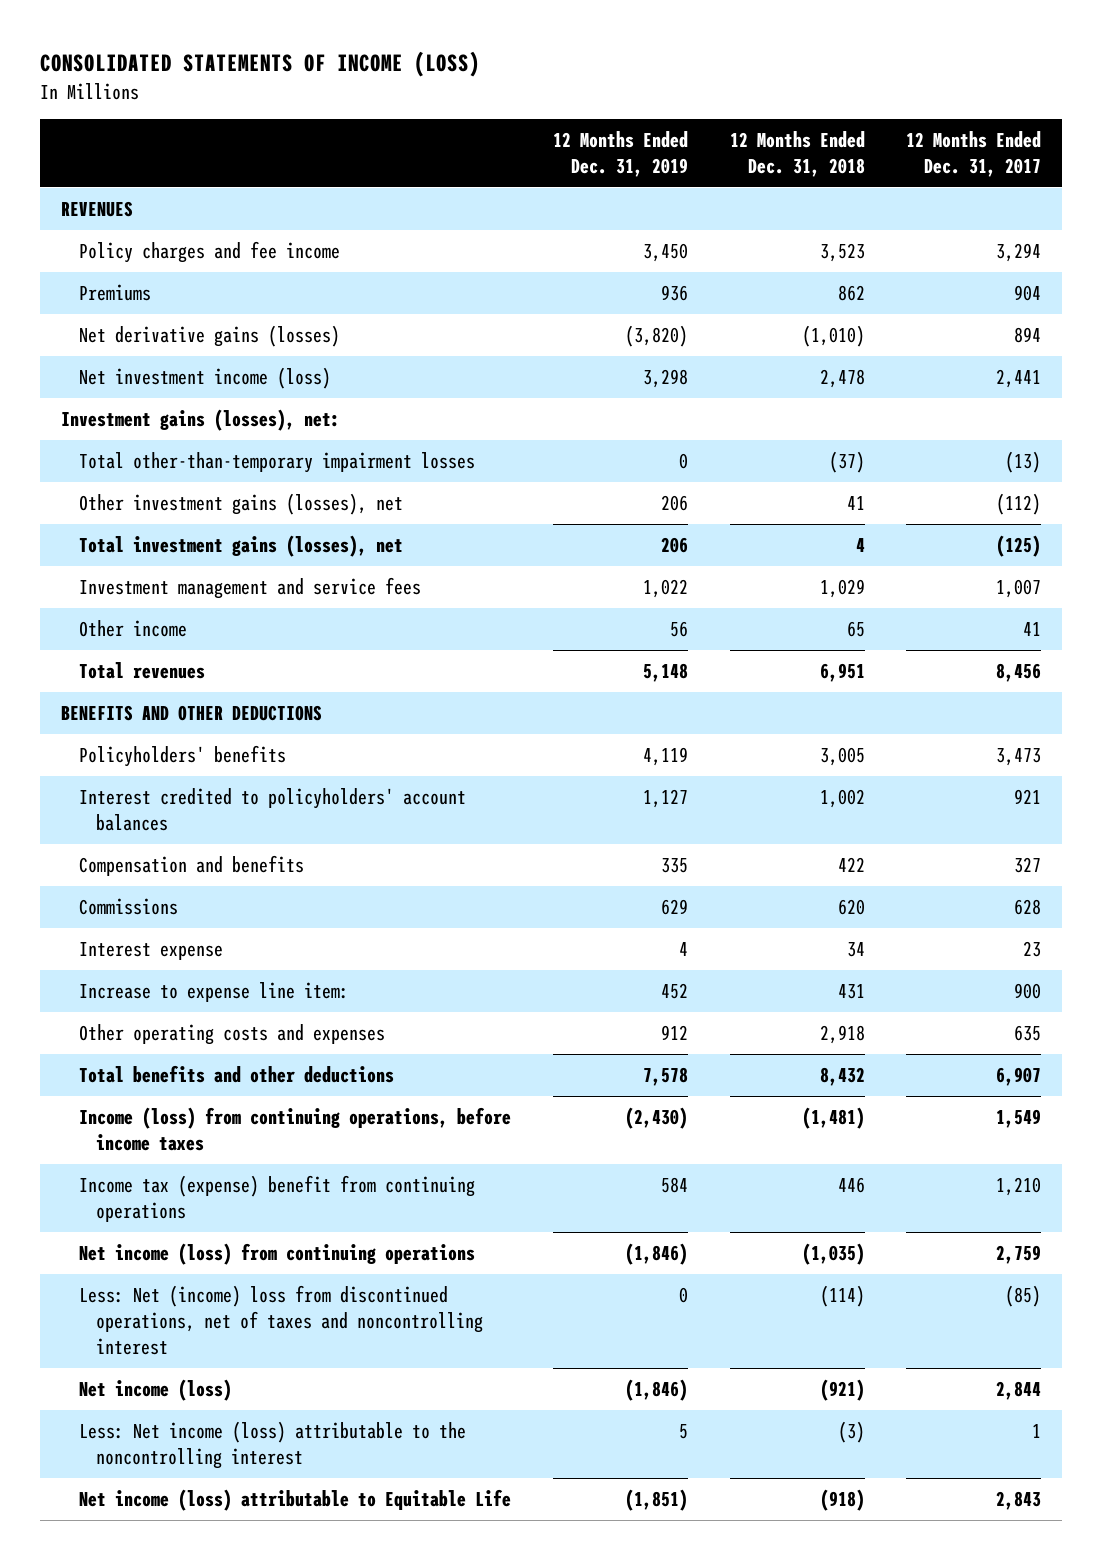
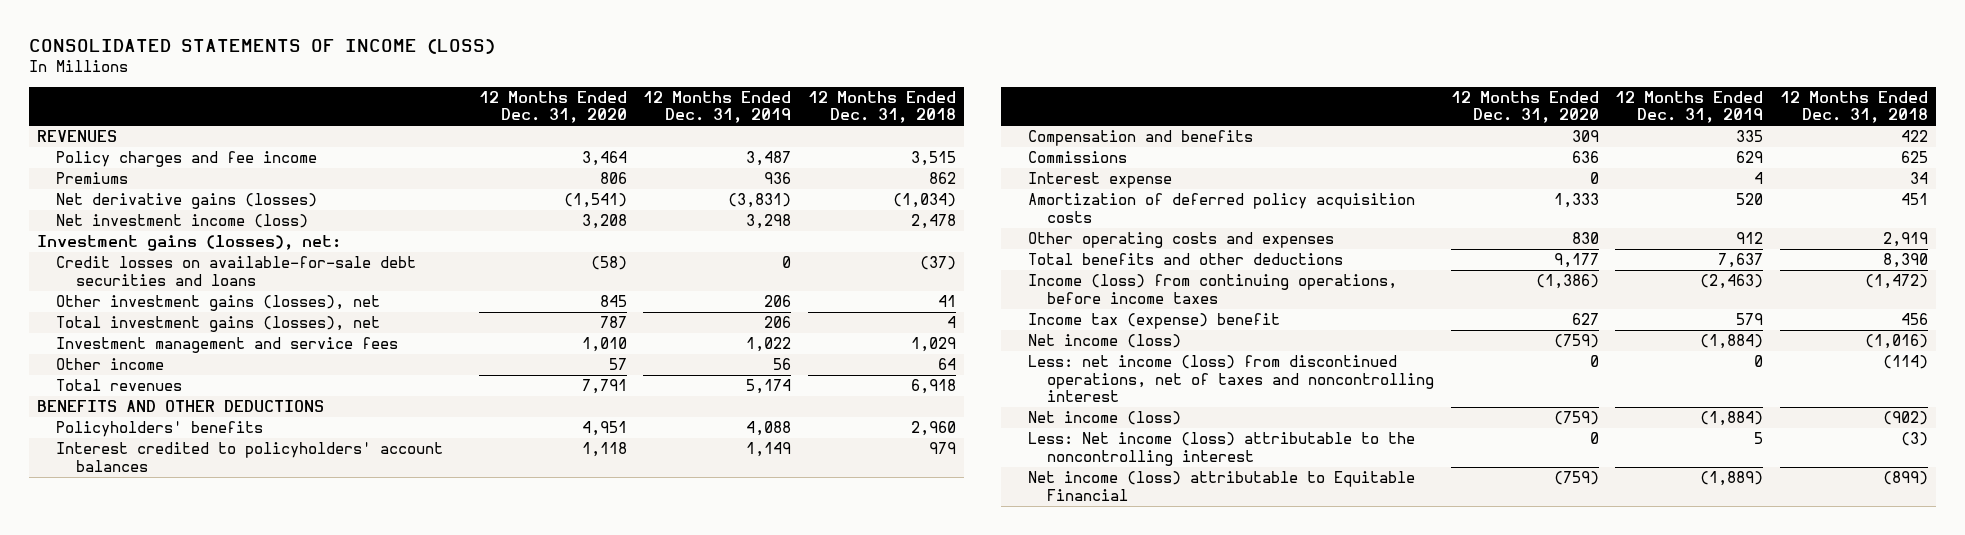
- | 12 Months Ended Dec. 31, 2019 | 12 Months Ended Dec. 31, 2018 | 12 Months Ended Dec. 31, 2017
+ | 12 Months Ended Dec. 31, 2020 | 12 Months Ended Dec. 31, 2019 | 12 Months Ended Dec. 31, 2018
- Policy charges and fee income | 3,450 | 3,523 | 3,294
+ Policy charges and fee income | 3,464 | 3,487 | 3,515
- Net derivative gains (losses) | (3,820) | (1,010) | 894
+ Net derivative gains (losses) | (1,541) | (3,831) | (1,034)
- Total other-than-temporary impairment losses | 0 | (37) | (13)
+ Credit losses on available-for-sale debt securities and loans | (58) | 0 | (37)
- Other income | 56 | 65 | 41
- Total revenues | 5,148 | 6,951 | 8,456
+ Other income | 57 | 56 | 64
+ Total revenues | 7,791 | 5,174 | 6,918
- Policyholders' benefits | 4,119 | 3,005 | 3,473
- Interest credited to policyholders' account balances | 1,127 | 1,002 | 921
+ Policyholders' benefits | 4,951 | 4,088 | 2,960
+ Interest credited to policyholders' account balances | 1,118 | 1,149 | 979
- Commissions | 629 | 620 | 628
+ Commissions | 636 | 629 | 625
- Increase to expense line item: | 452 | 431 | 900
- Other operating costs and expenses | 912 | 2,918 | 635
- Total benefits and other deductions | 7,578 | 8,432 | 6,907
- Income (loss) from continuing operations, before income taxes | (2,430) | (1,481) | 1,549
- Income tax (expense) benefit from continuing operations | 584 | 446 | 1,210
- Net income (loss) from continuing operations | (1,846) | (1,035) | 2,759
- Less: Net (income) loss from discontinued operations, net of taxes and noncontrolling interest | 0 | (114) | (85)
- Net income (loss) | (1,846) | (921) | 2,844
+ Amortization of deferred policy acquisition costs | 1,333 | 520 | 451
+ Other operating costs and expenses | 830 | 912 | 2,919
+ Total benefits and other deductions | 9,177 | 7,637 | 8,390
+ Income (loss) from continuing operations, before income taxes | (1,386) | (2,463) | (1,472)
+ Income tax (expense) benefit | 627 | 579 | 456
+ Net income (loss) | (759) | (1,884) | (1,016)
+ Less: net income (loss) from discontinued operations, net of taxes and noncontrolling interest | 0 | 0 | (114)
+ Net income (loss) | (759) | (1,884) | (902)
- Net income (loss) attributable to Equitable Life | (1,851) | (918) | 2,843
+ Net income (loss) attributable to Equitable Financial | (759) | (1,889) | (899)

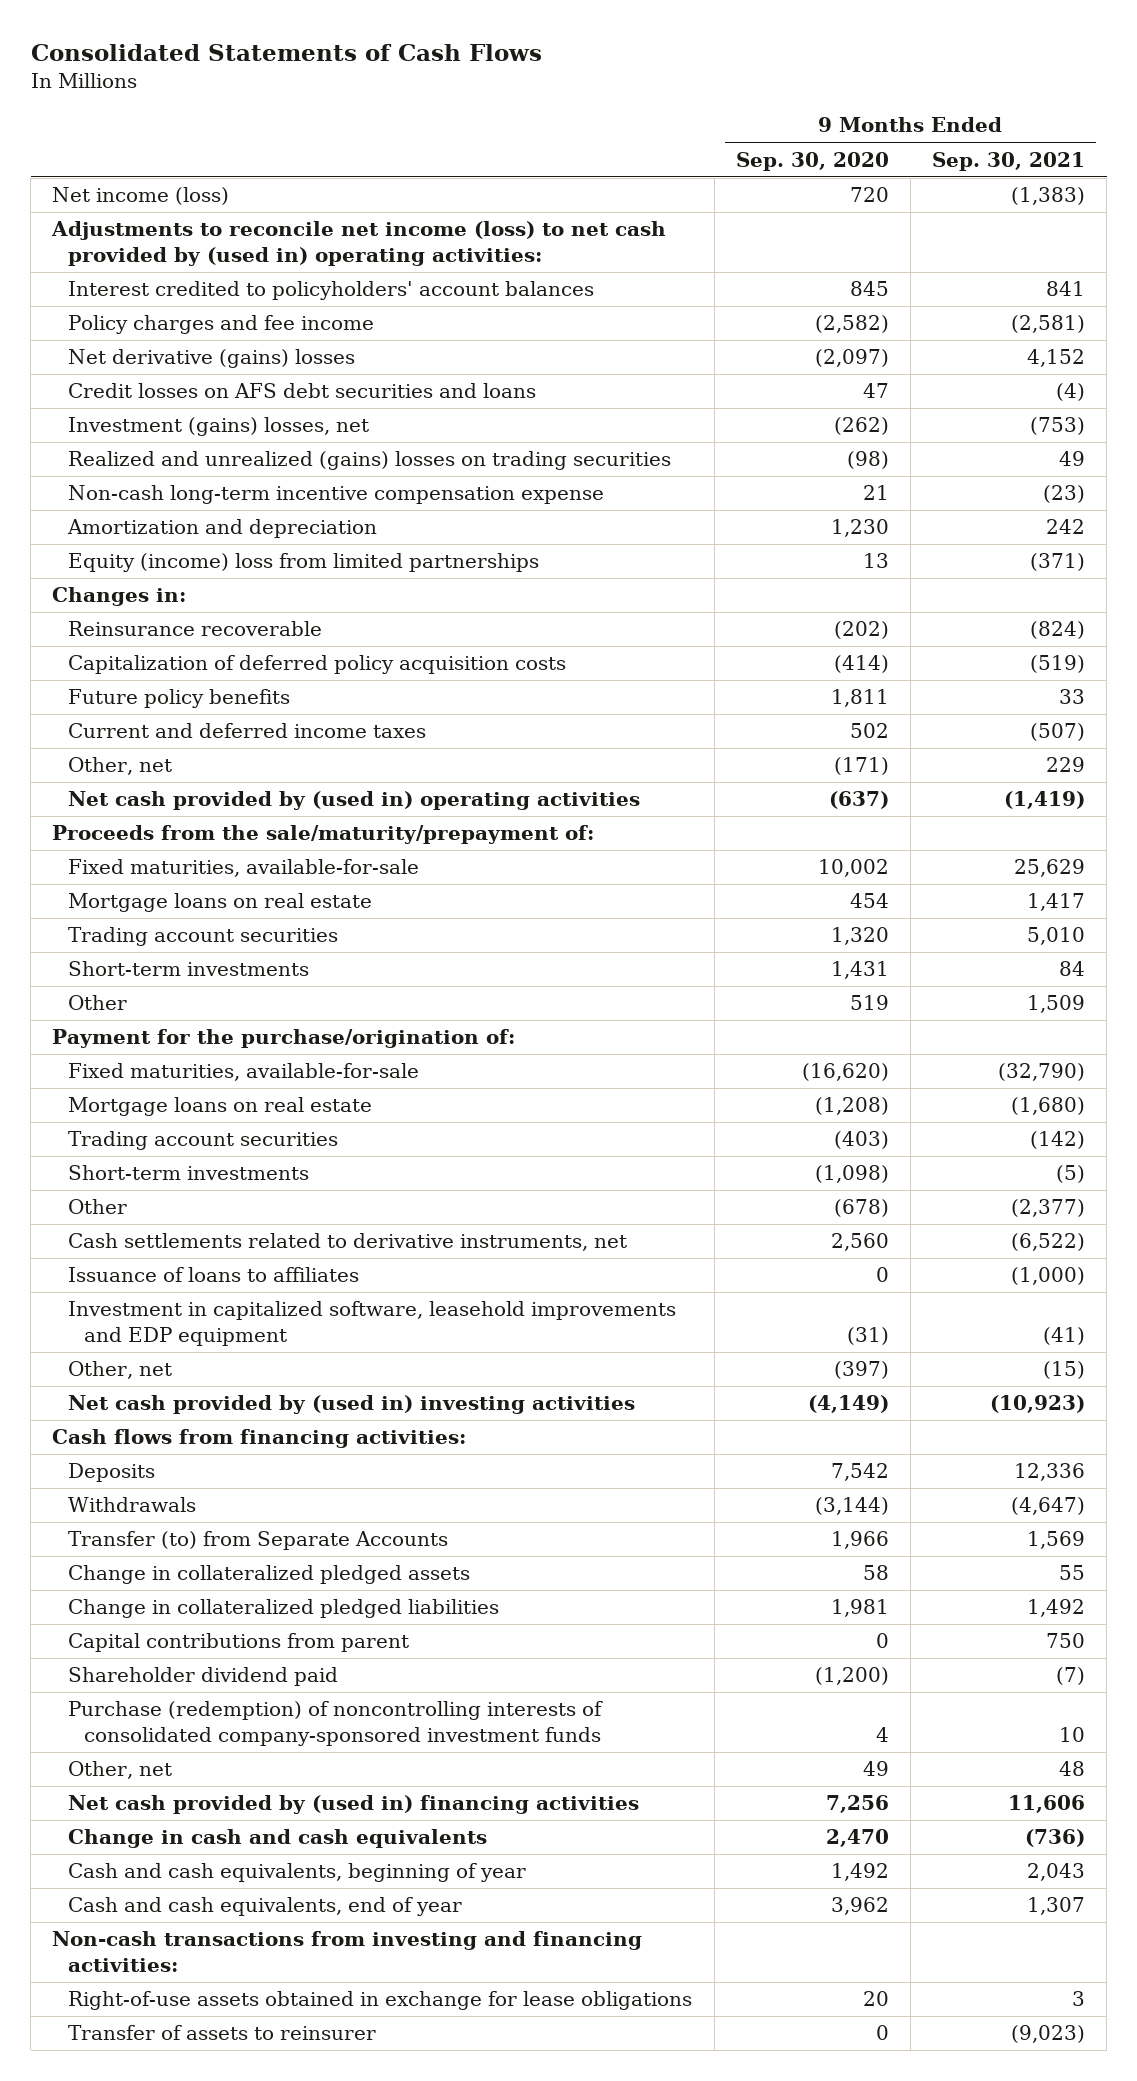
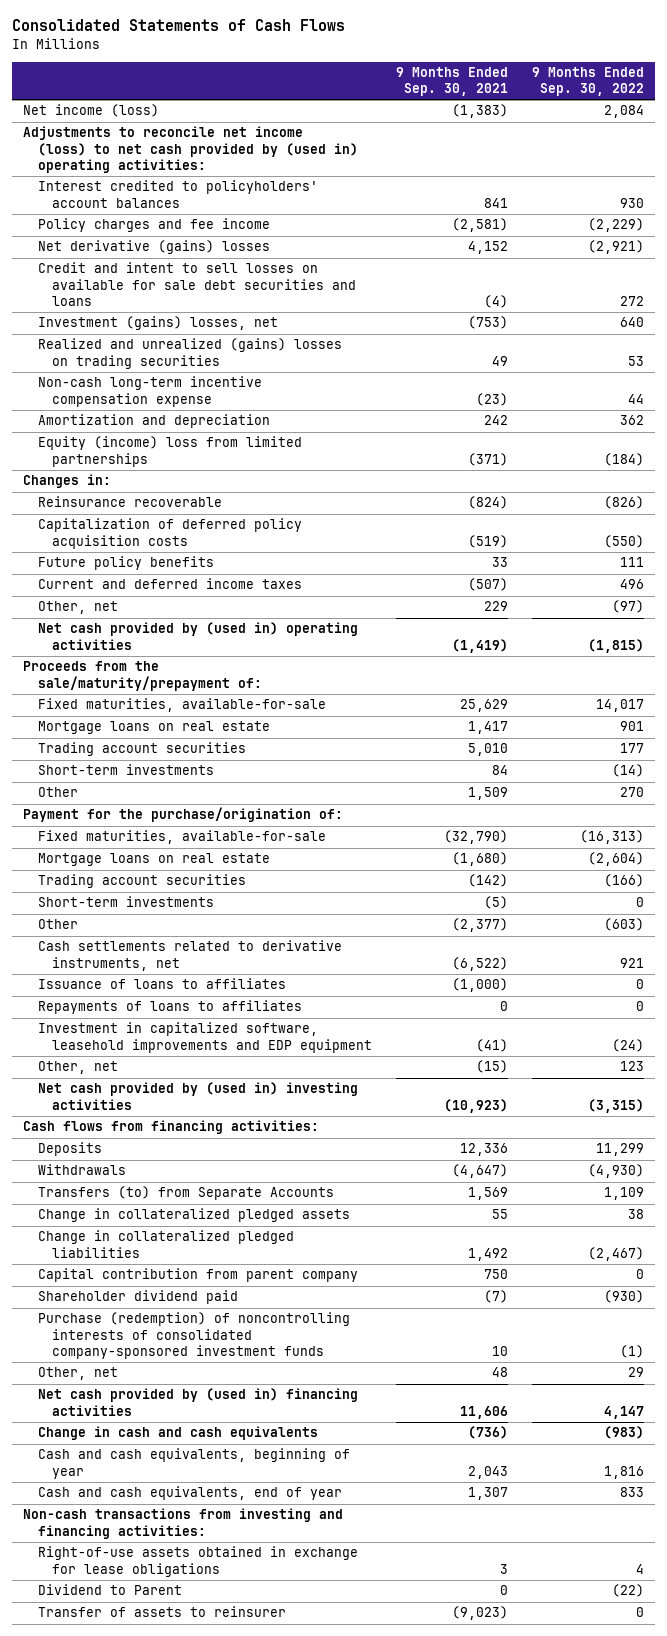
- | 9 Months Ended Sep. 30, 2020 | 9 Months Ended Sep. 30, 2021
+ | 9 Months Ended Sep. 30, 2021 | 9 Months Ended Sep. 30, 2022
- Credit losses on AFS debt securities and loans | 47 | (4)
+ Credit and intent to sell losses on available for sale debt securities and loans | (4) | 272
+ Repayments of loans to affiliates | 0 | 0
- Transfer (to) from Separate Accounts | 1,966 | 1,569
+ Transfers (to) from Separate Accounts | 1,569 | 1,109
- Capital contributions from parent | 0 | 750
+ Capital contribution from parent company | 750 | 0
+ Dividend to Parent | 0 | (22)

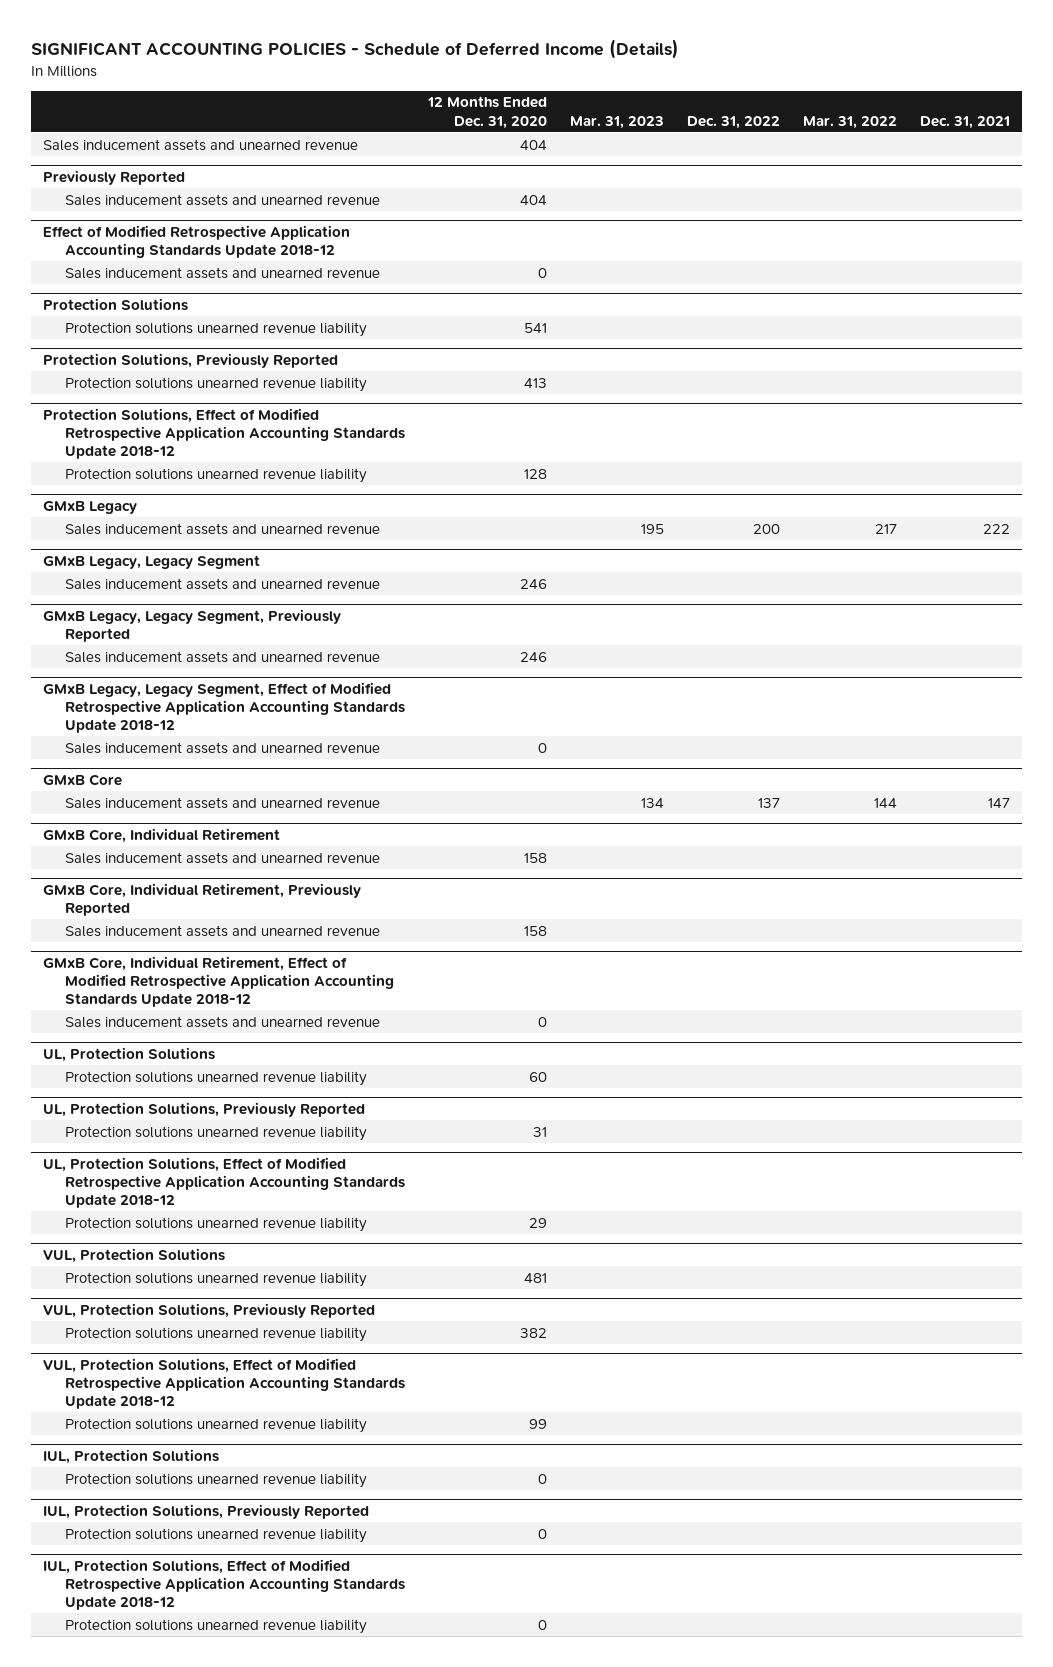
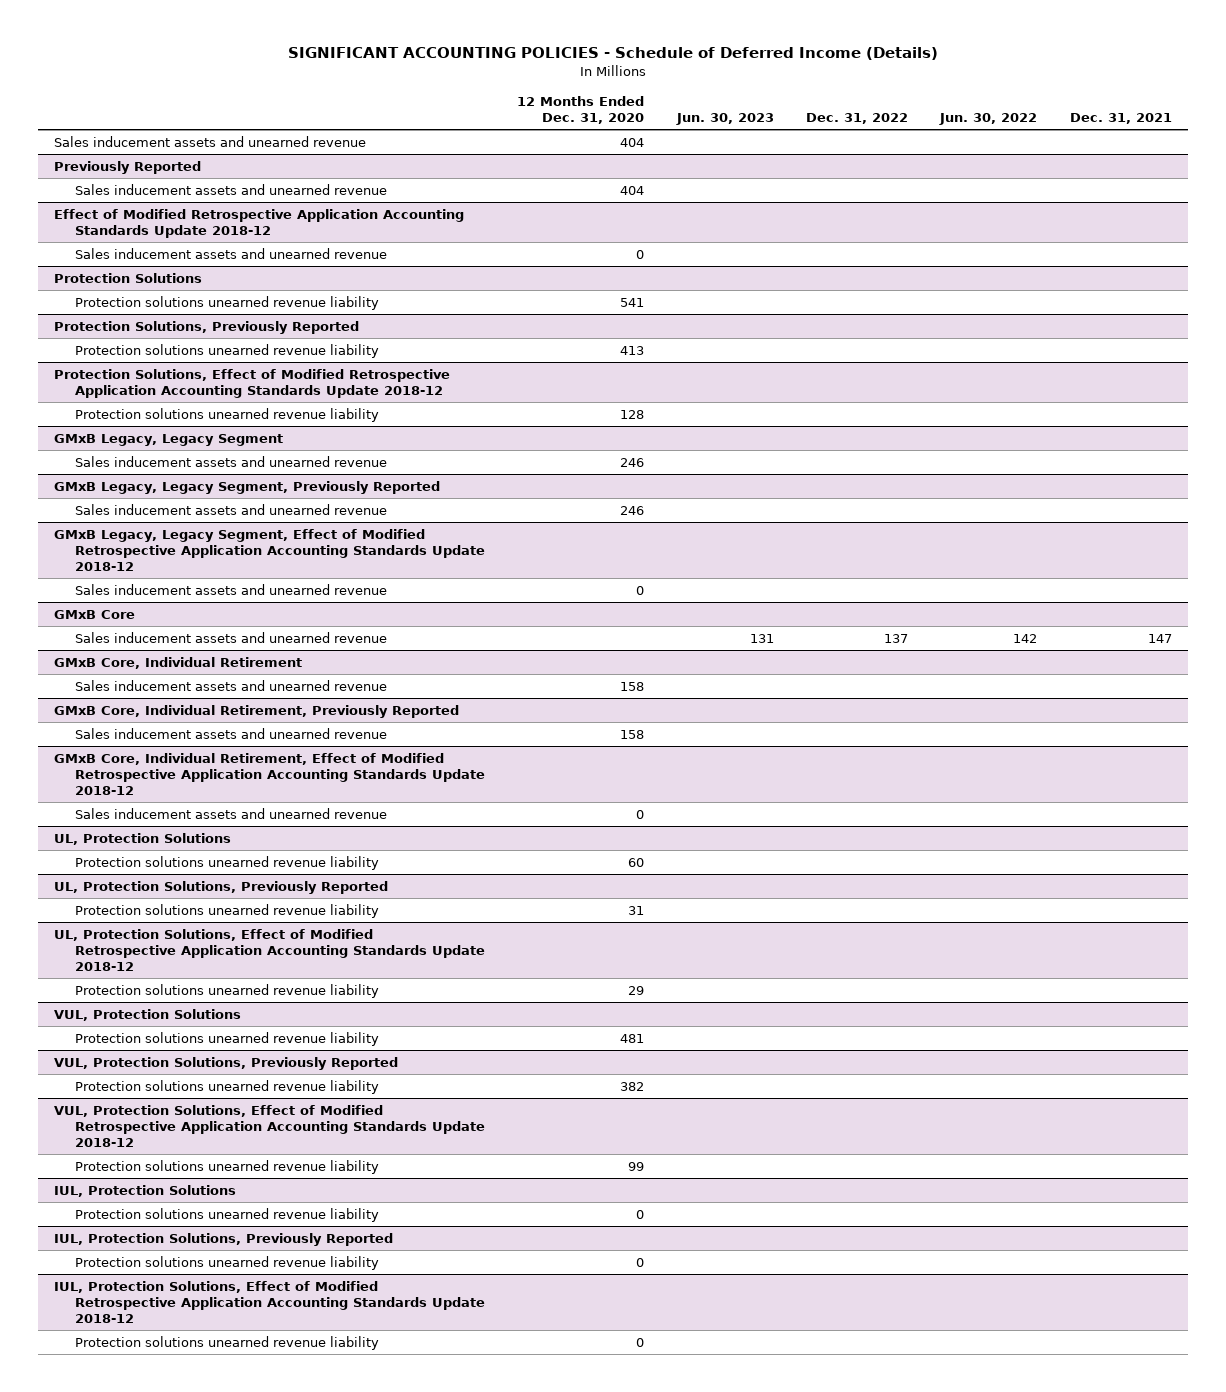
- | 12 Months Ended Dec. 31, 2020 | Mar. 31, 2023 | Dec. 31, 2022 | Mar. 31, 2022 | Dec. 31, 2021
+ | 12 Months Ended Dec. 31, 2020 | Jun. 30, 2023 | Dec. 31, 2022 | Jun. 30, 2022 | Dec. 31, 2021
- GMxB Legacy
- Sales inducement assets and unearned revenue | | 195 | 200 | 217 | 222

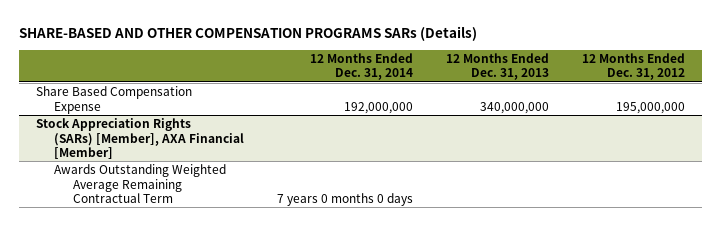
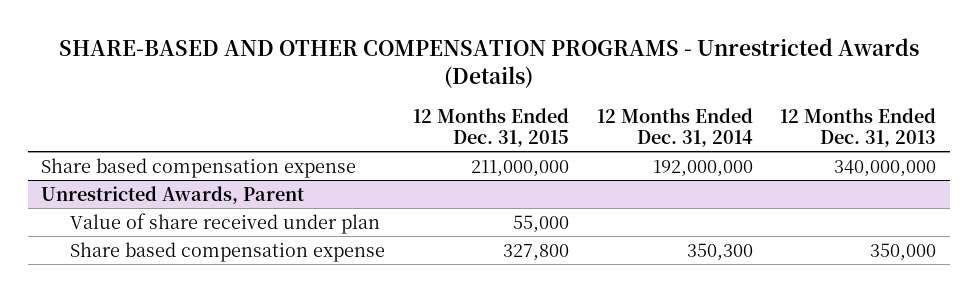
- SHARE-BASED AND OTHER COMPENSATION PROGRAMS SARs (Details)
+ SHARE-BASED AND OTHER COMPENSATION PROGRAMS - Unrestricted Awards (Details)
- | 12 Months Ended Dec. 31, 2014 | 12 Months Ended Dec. 31, 2013 | 12 Months Ended Dec. 31, 2012
+ | 12 Months Ended Dec. 31, 2015 | 12 Months Ended Dec. 31, 2014 | 12 Months Ended Dec. 31, 2013
- Share Based Compensation Expense | 192,000,000 | 340,000,000 | 195,000,000
- Stock Appreciation Rights (SARs) [Member], AXA Financial [Member]
- Awards Outstanding Weighted Average Remaining Contractual Term | 7 years 0 months 0 days | |
+ Share based compensation expense | 211,000,000 | 192,000,000 | 340,000,000
+ Unrestricted Awards, Parent
+ Value of share received under plan | 55,000 | |
+ Share based compensation expense | 327,800 | 350,300 | 350,000

